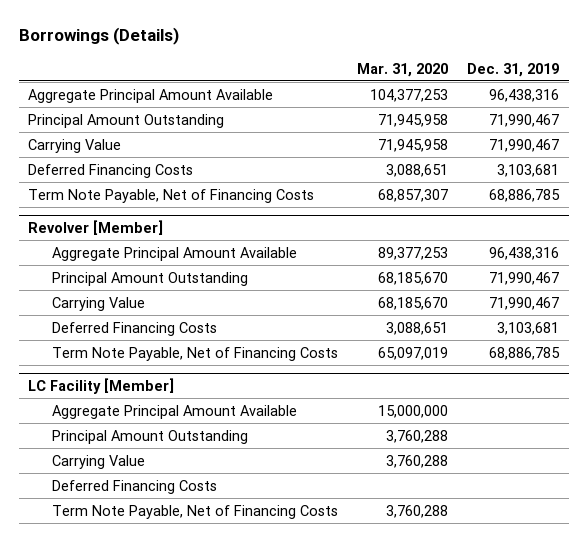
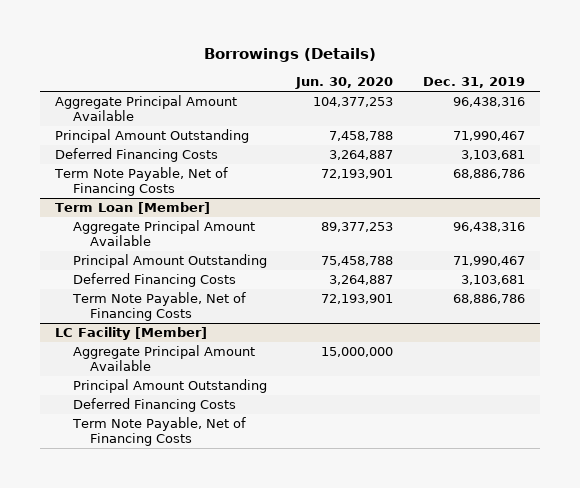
- | Mar. 31, 2020 | Dec. 31, 2019
+ | Jun. 30, 2020 | Dec. 31, 2019
- Carrying Value | 71,945,958 | 71,990,467
- Term Note Payable, Net of Financing Costs | 68,857,307 | 68,886,785
- Revolver [Member]
+ Term Note Payable, Net of Financing Costs | 72,193,901 | 68,886,786
+ Term Loan [Member]
- Carrying Value | 68,185,670 | 71,990,467
- Term Note Payable, Net of Financing Costs | 65,097,019 | 68,886,785
+ Term Note Payable, Net of Financing Costs | 72,193,901 | 68,886,786
@ LC Facility [Member]
- Carrying Value | 3,760,288 |

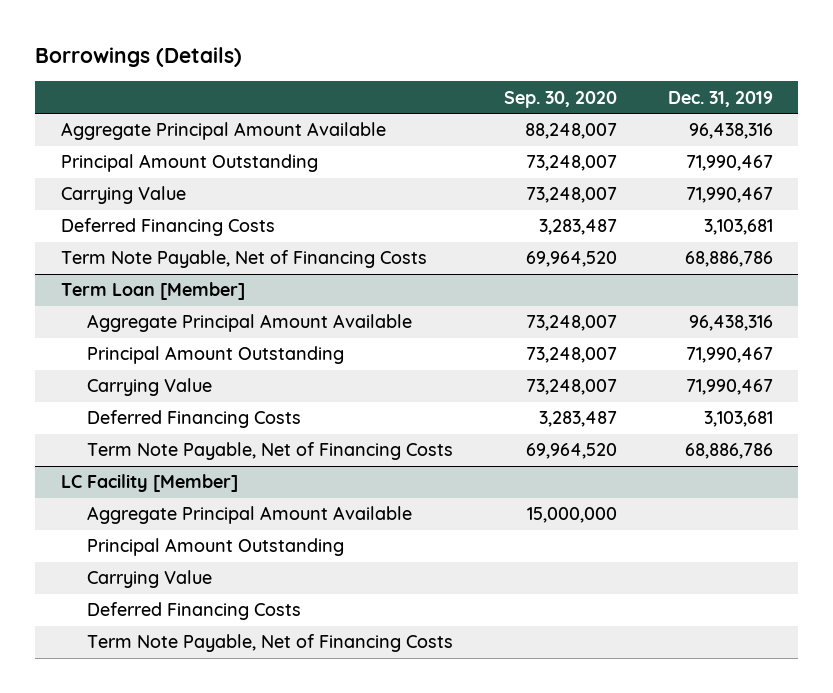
- | Jun. 30, 2020 | Dec. 31, 2019
+ | Sep. 30, 2020 | Dec. 31, 2019
+ Carrying Value | 73,248,007 | 71,990,467
@ Term Loan [Member]
+ Carrying Value | 73,248,007 | 71,990,467
@ LC Facility [Member]
+ Carrying Value

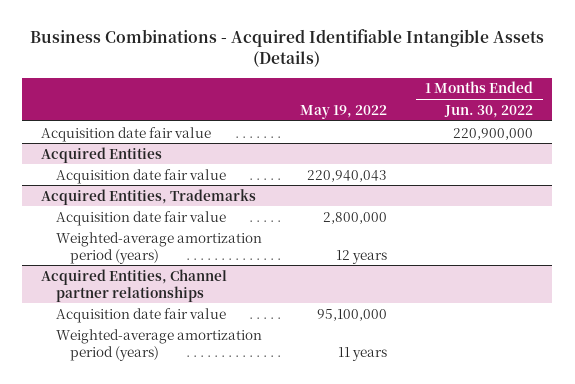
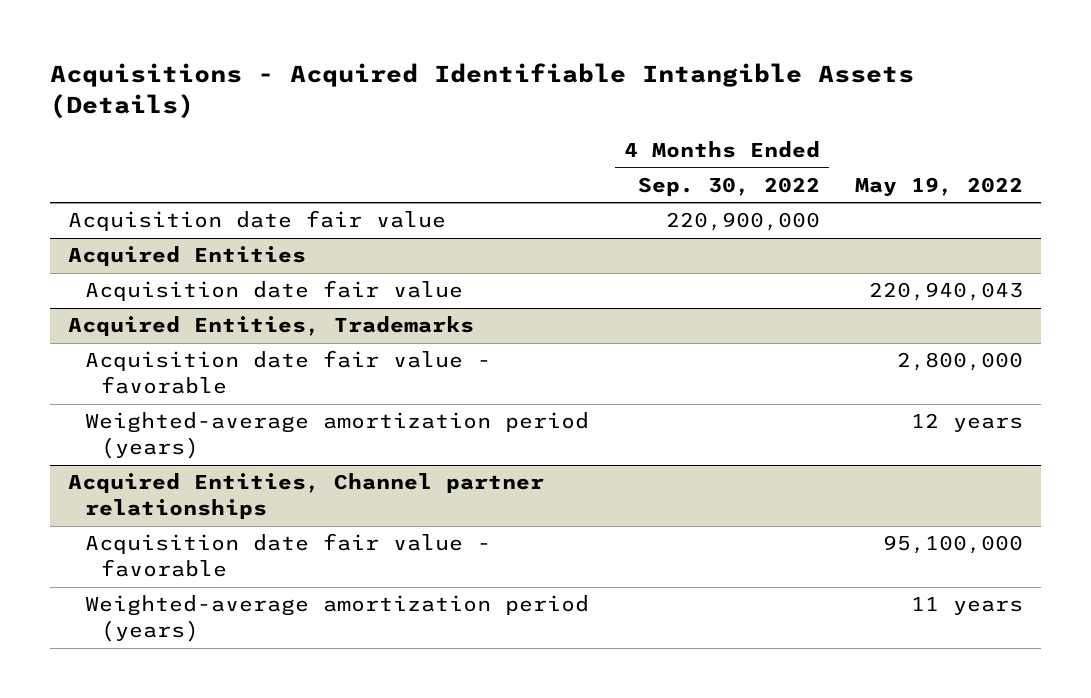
- Business Combinations - Acquired Identifiable Intangible Assets (Details)
+ Acquisitions - Acquired Identifiable Intangible Assets (Details)
- | May 19, 2022 | 1 Months Ended Jun. 30, 2022
+ | 4 Months Ended Sep. 30, 2022 | May 19, 2022
@ Acquired Entities, Trademarks
- Acquisition date fair value | 2,800,000 |
+ Acquisition date fair value - favorable | | 2,800,000
@ Acquired Entities, Channel partner relationships
- Acquisition date fair value | 95,100,000 |
+ Acquisition date fair value - favorable | | 95,100,000

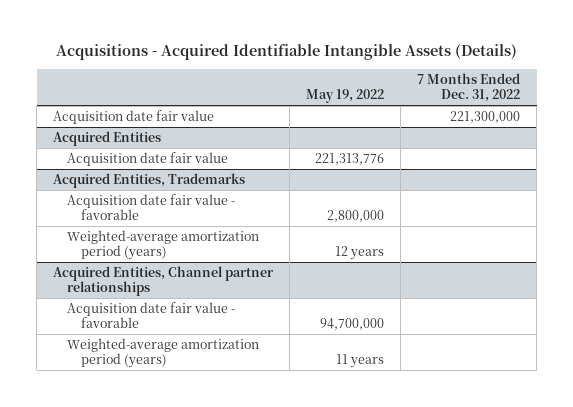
- | 4 Months Ended Sep. 30, 2022 | May 19, 2022
+ | May 19, 2022 | 7 Months Ended Dec. 31, 2022
@ Acquired Entities
- Acquisition date fair value | | 220,940,043
+ Acquisition date fair value | 221,313,776 |
@ Acquired Entities, Channel partner relationships
- Acquisition date fair value - favorable | | 95,100,000
+ Acquisition date fair value - favorable | 94,700,000 |

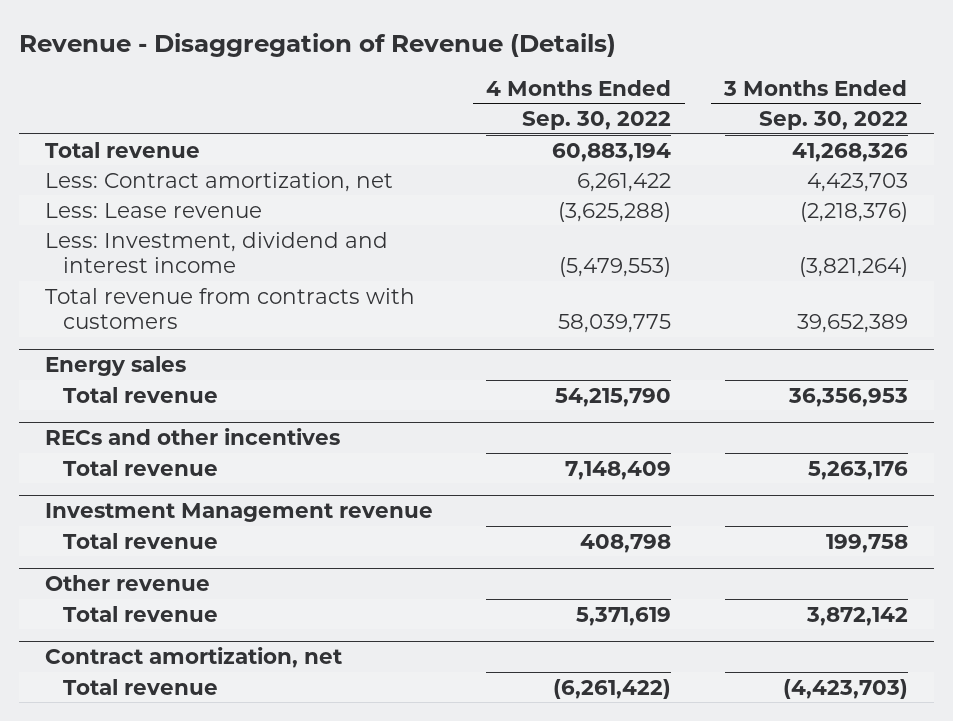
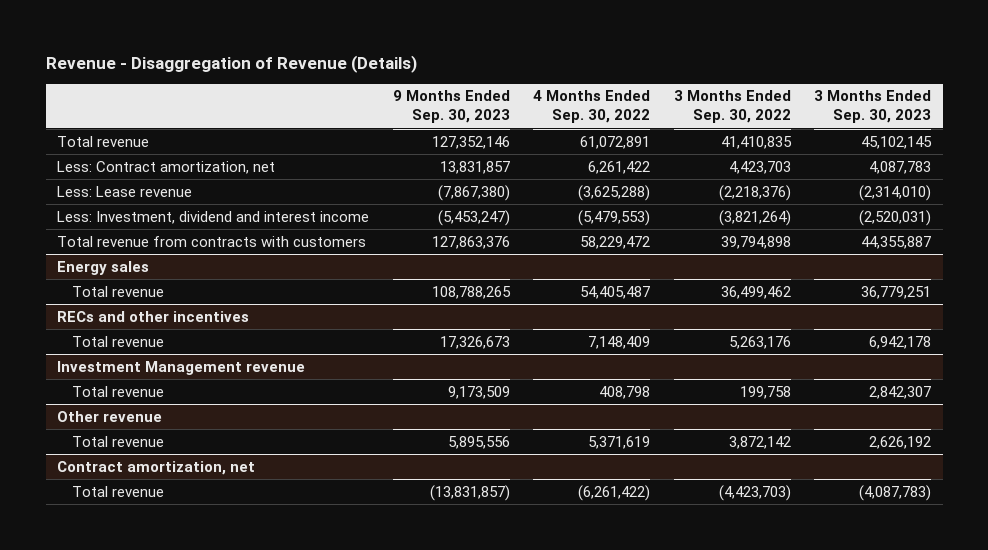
- | 4 Months Ended Sep. 30, 2022 | 3 Months Ended Sep. 30, 2022
+ | 9 Months Ended Sep. 30, 2023 | 4 Months Ended Sep. 30, 2022 | 3 Months Ended Sep. 30, 2022 | 3 Months Ended Sep. 30, 2023
- Total revenue | 60,883,194 | 41,268,326
+ Total revenue | 127,352,146 | 61,072,891 | 41,410,835 | 45,102,145
- Total revenue from contracts with customers | 58,039,775 | 39,652,389
+ Total revenue from contracts with customers | 127,863,376 | 58,229,472 | 39,794,898 | 44,355,887
@ Energy sales
- Total revenue | 54,215,790 | 36,356,953
+ Total revenue | 108,788,265 | 54,405,487 | 36,499,462 | 36,779,251

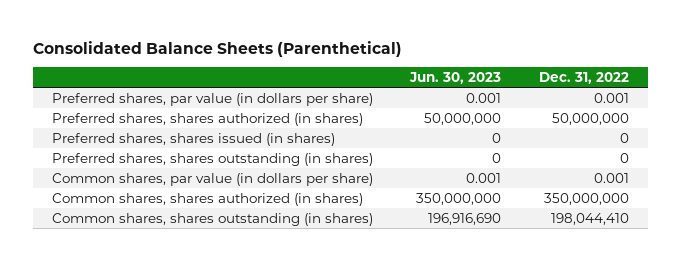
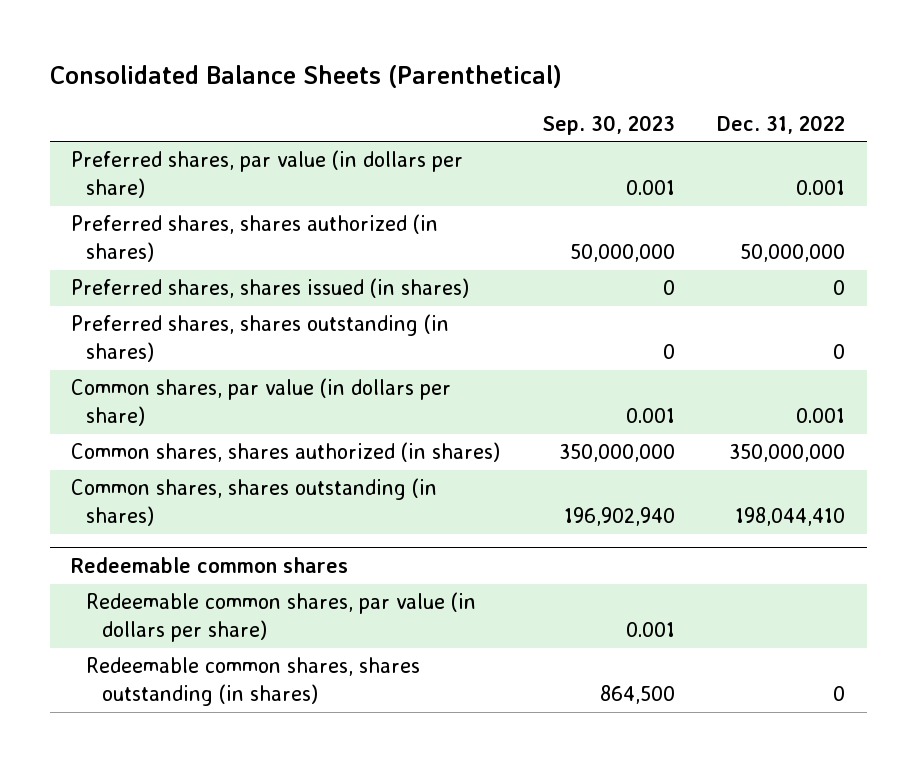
- | Jun. 30, 2023 | Dec. 31, 2022
+ | Sep. 30, 2023 | Dec. 31, 2022
+ Redeemable common shares
+ Redeemable common shares, par value (in dollars per share) | 0.001 |
+ Redeemable common shares, shares outstanding (in shares) | 864,500 | 0

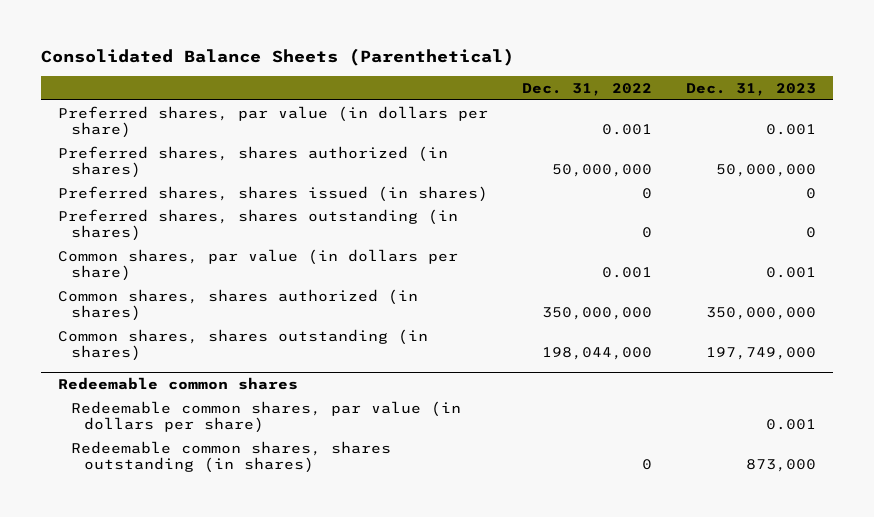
- | Sep. 30, 2023 | Dec. 31, 2022
+ | Dec. 31, 2022 | Dec. 31, 2023
- Common shares, shares outstanding (in shares) | 196,902,940 | 198,044,410
+ Common shares, shares outstanding (in shares) | 198,044,000 | 197,749,000

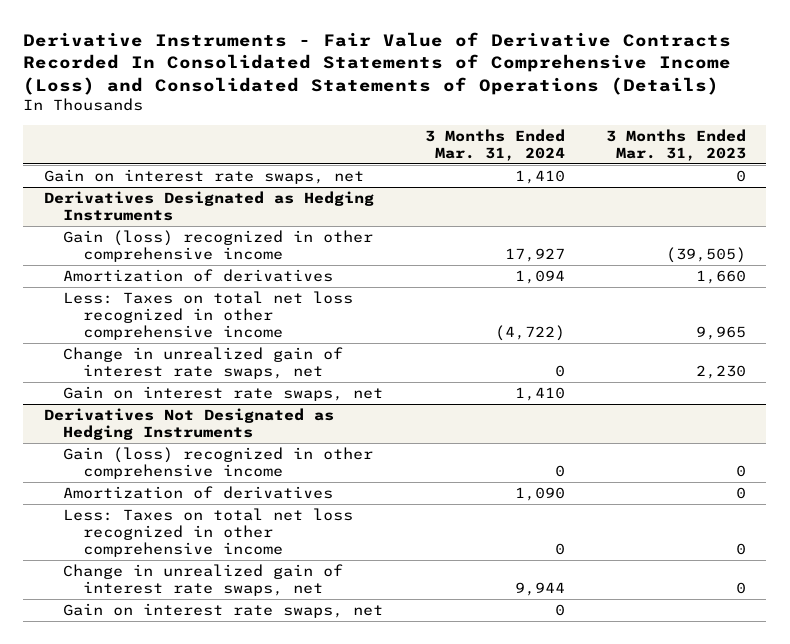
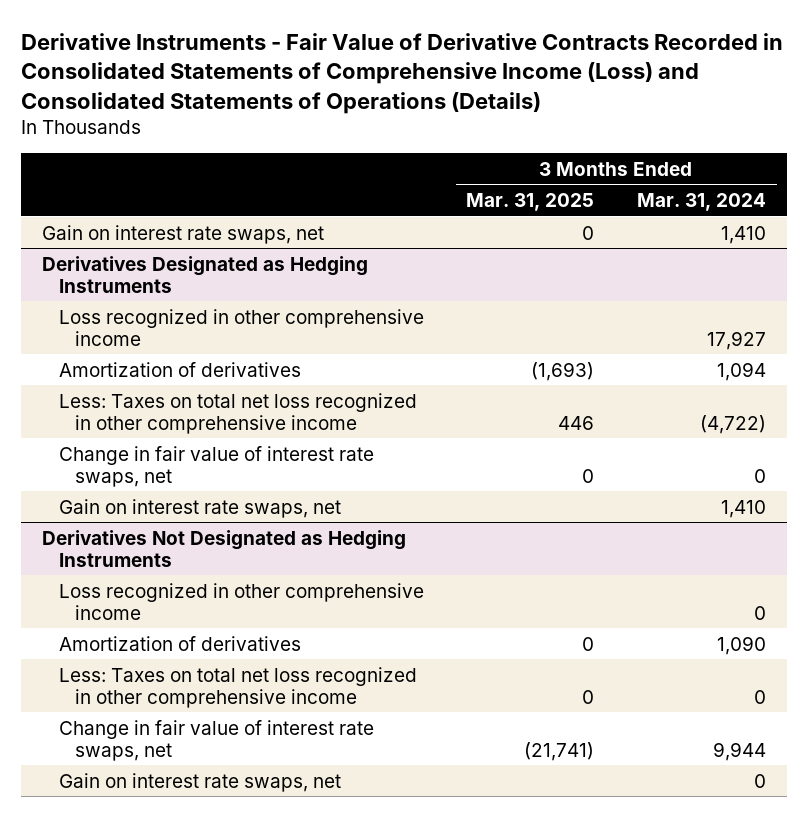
- Derivative Instruments - Fair Value of Derivative Contracts Recorded In Consolidated Statements of Comprehensive Income (Loss) and Consolidated Statements of Operations (Details)
+ Derivative Instruments - Fair Value of Derivative Contracts Recorded in Consolidated Statements of Comprehensive Income (Loss) and Consolidated Statements of Operations (Details)
- | 3 Months Ended Mar. 31, 2024 | 3 Months Ended Mar. 31, 2023
+ | 3 Months Ended Mar. 31, 2025 | 3 Months Ended Mar. 31, 2024
@ Derivatives Designated as Hedging Instruments
- Gain (loss) recognized in other comprehensive income | 17,927 | (39,505)
+ Loss recognized in other comprehensive income | | 17,927
- Change in unrealized gain of interest rate swaps, net | 0 | 2,230
+ Change in fair value of interest rate swaps, net | 0 | 0
@ Derivatives Not Designated as Hedging Instruments
- Gain (loss) recognized in other comprehensive income | 0 | 0
+ Loss recognized in other comprehensive income | | 0
- Change in unrealized gain of interest rate swaps, net | 9,944 | 0
+ Change in fair value of interest rate swaps, net | (21,741) | 9,944

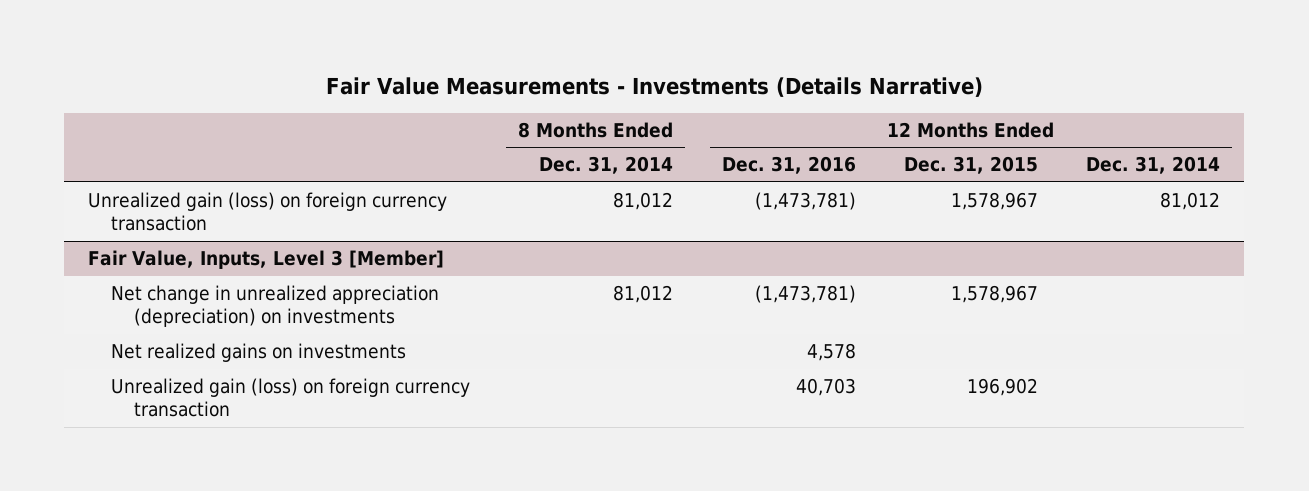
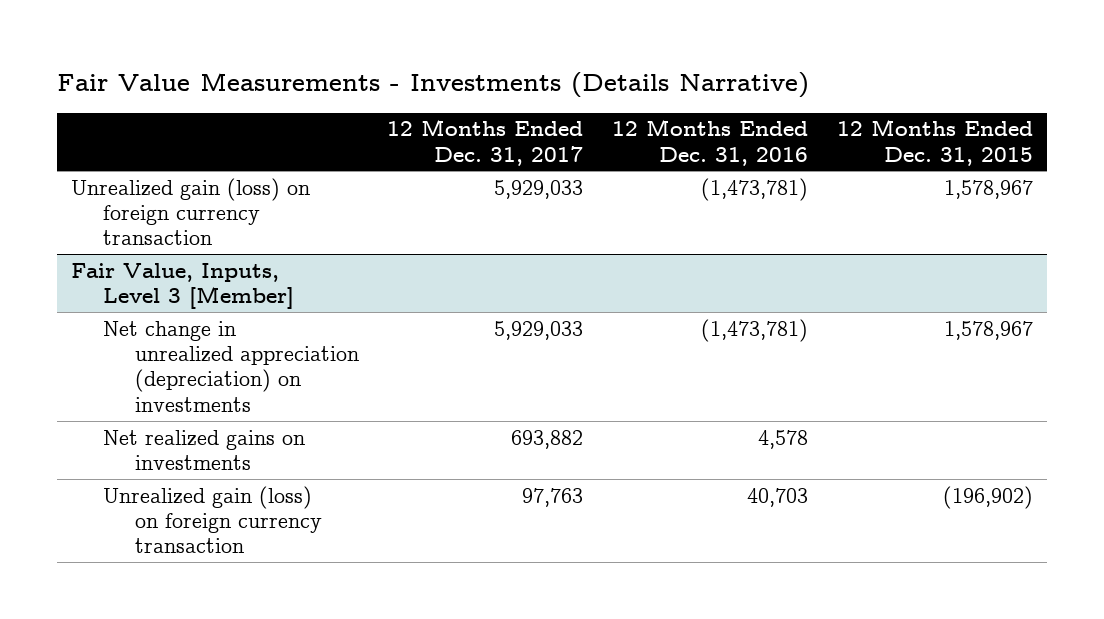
- | 8 Months Ended Dec. 31, 2014 | 12 Months Ended Dec. 31, 2016 | 12 Months Ended Dec. 31, 2015 | 12 Months Ended Dec. 31, 2014
+ | 12 Months Ended Dec. 31, 2017 | 12 Months Ended Dec. 31, 2016 | 12 Months Ended Dec. 31, 2015
@ Fair Value, Inputs, Level 3 [Member]
- Unrealized gain (loss) on foreign currency transaction | | 40,703 | 196,902 |
+ Unrealized gain (loss) on foreign currency transaction | 97,763 | 40,703 | (196,902)

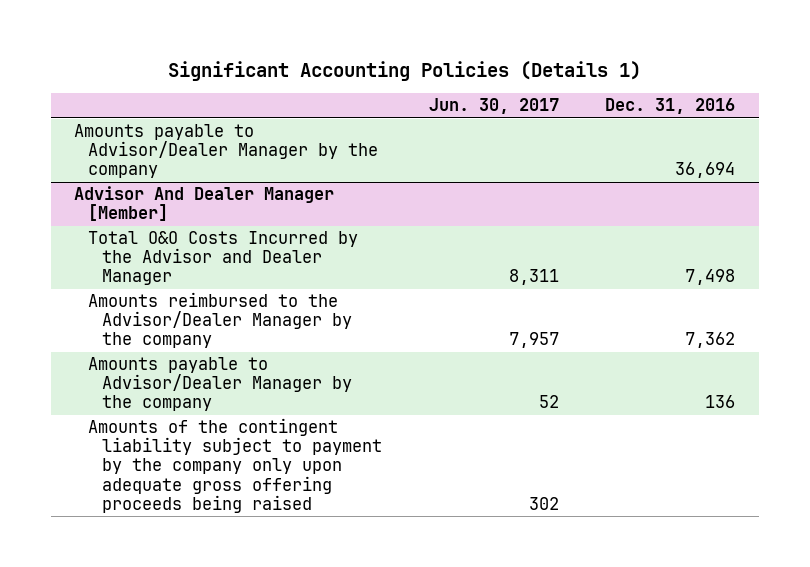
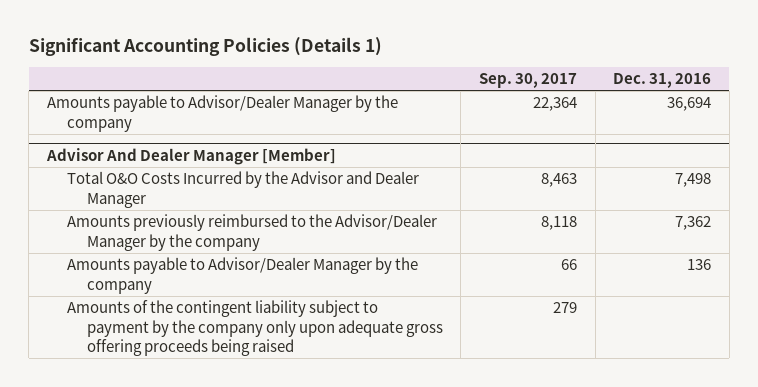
- | Jun. 30, 2017 | Dec. 31, 2016
+ | Sep. 30, 2017 | Dec. 31, 2016
@ Advisor And Dealer Manager [Member]
- Amounts reimbursed to the Advisor/Dealer Manager by the company | 7,957 | 7,362
+ Amounts previously reimbursed to the Advisor/Dealer Manager by the company | 8,118 | 7,362

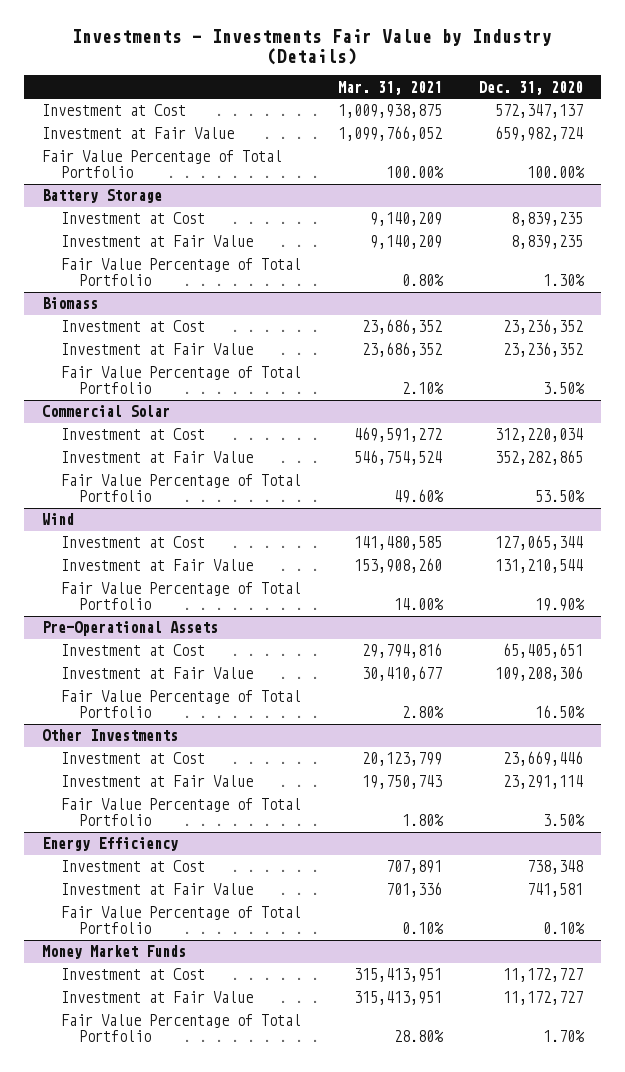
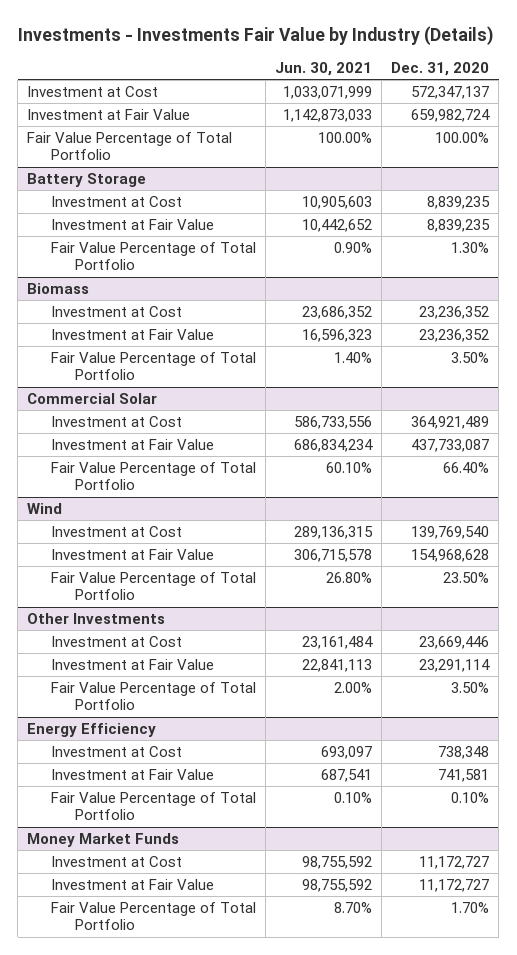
- | Mar. 31, 2021 | Dec. 31, 2020
+ | Jun. 30, 2021 | Dec. 31, 2020
@ Commercial Solar
- Investment at Cost | 469,591,272 | 312,220,034
- Investment at Fair Value | 546,754,524 | 352,282,865
- Fair Value Percentage of Total Portfolio | 49.60% | 53.50%
+ Investment at Cost | 586,733,556 | 364,921,489
+ Investment at Fair Value | 686,834,234 | 437,733,087
+ Fair Value Percentage of Total Portfolio | 60.10% | 66.40%
@ Wind
- Investment at Cost | 141,480,585 | 127,065,344
- Investment at Fair Value | 153,908,260 | 131,210,544
- Fair Value Percentage of Total Portfolio | 14.00% | 19.90%
- Pre-Operational Assets
- Investment at Cost | 29,794,816 | 65,405,651
- Investment at Fair Value | 30,410,677 | 109,208,306
- Fair Value Percentage of Total Portfolio | 2.80% | 16.50%
@ Wind
+ Investment at Cost | 289,136,315 | 139,769,540
+ Investment at Fair Value | 306,715,578 | 154,968,628
+ Fair Value Percentage of Total Portfolio | 26.80% | 23.50%

